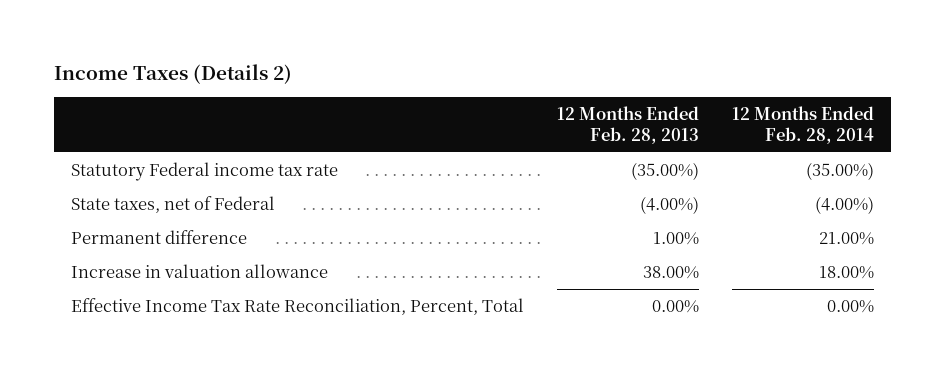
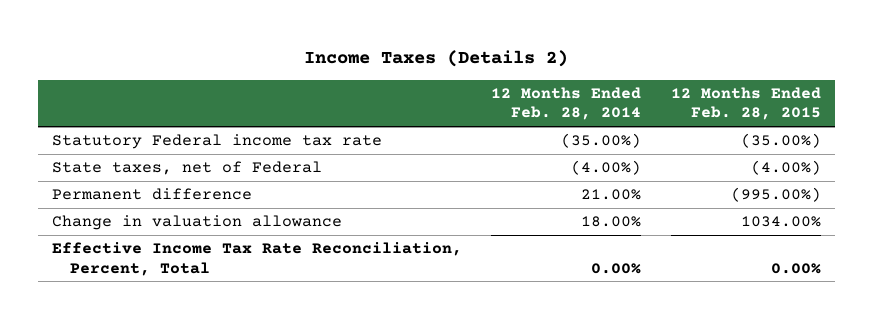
- | 12 Months Ended Feb. 28, 2013 | 12 Months Ended Feb. 28, 2014
+ | 12 Months Ended Feb. 28, 2014 | 12 Months Ended Feb. 28, 2015
- Increase in valuation allowance | 38.00% | 18.00%
+ Change in valuation allowance | 18.00% | 1034.00%

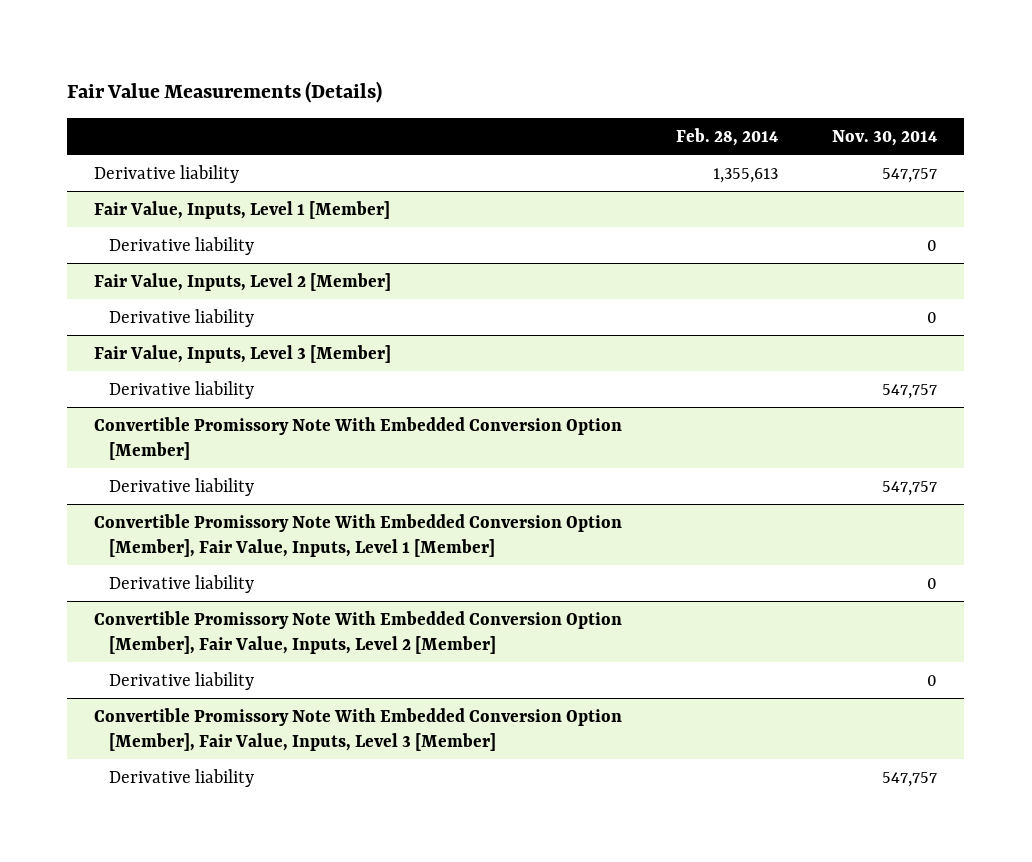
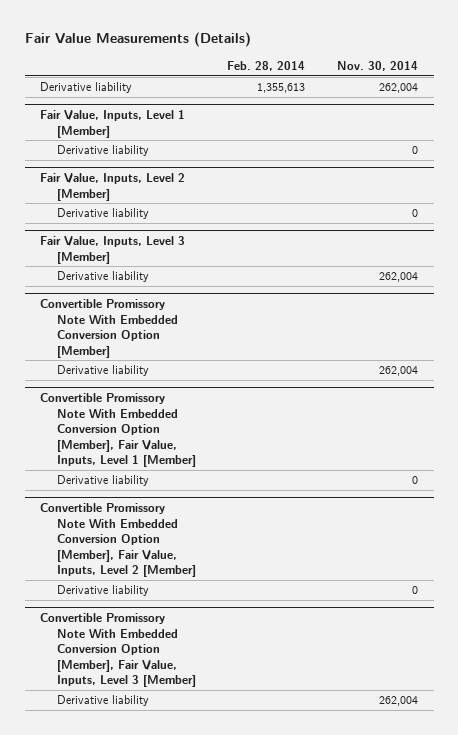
- Derivative liability | 1,355,613 | 547,757
+ Derivative liability | 1,355,613 | 262,004
@ Fair Value, Inputs, Level 3 [Member]
- Derivative liability | | 547,757
+ Derivative liability | | 262,004
@ Convertible Promissory Note With Embedded Conversion Option [Member]
- Derivative liability | | 547,757
+ Derivative liability | | 262,004
@ Convertible Promissory Note With Embedded Conversion Option [Member], Fair Value, Inputs, Level 3 [Member]
- Derivative liability | | 547,757
+ Derivative liability | | 262,004

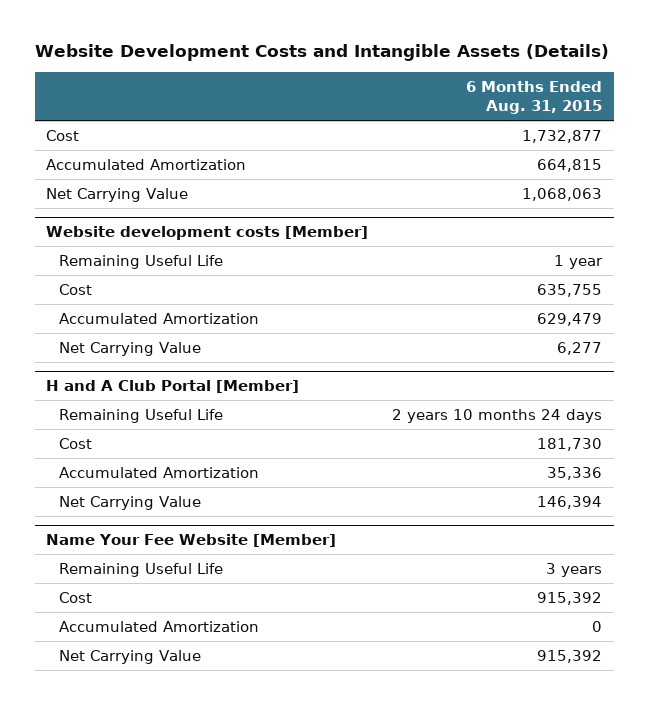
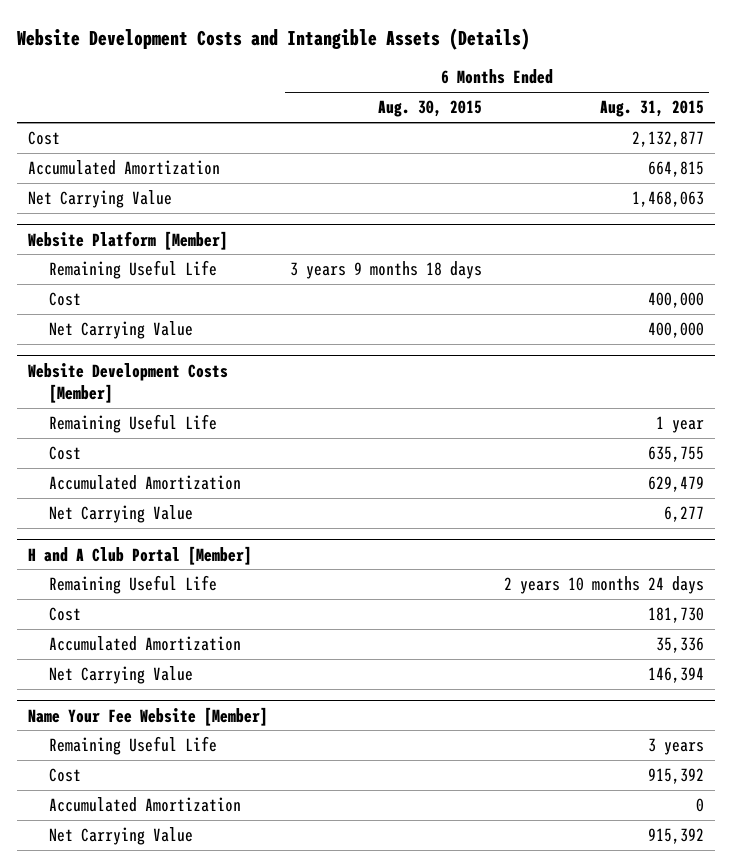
- | 6 Months Ended Aug. 31, 2015
+ | 6 Months Ended Aug. 30, 2015 | 6 Months Ended Aug. 31, 2015
- Cost | 1,732,877
+ Cost | | 2,132,877
- Net Carrying Value | 1,068,063
- Website development costs [Member]
+ Net Carrying Value | | 1,468,063
+ Website Platform [Member]
+ Remaining Useful Life | 3 years 9 months 18 days |
+ Cost | | 400,000
+ Net Carrying Value | | 400,000
+ Website Development Costs [Member]

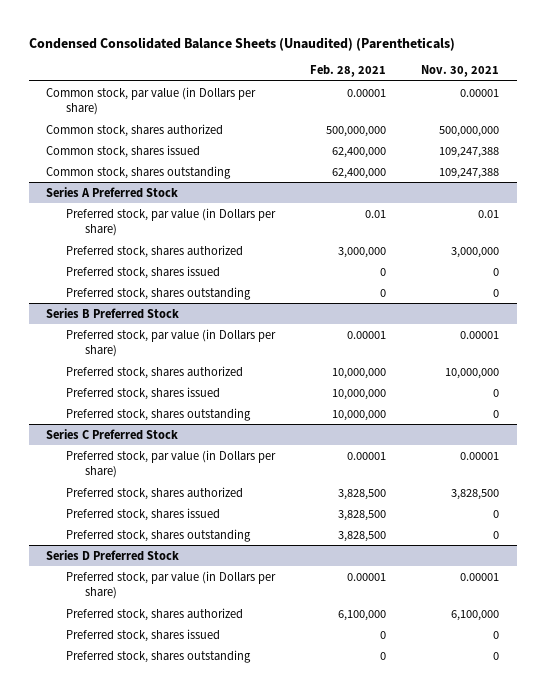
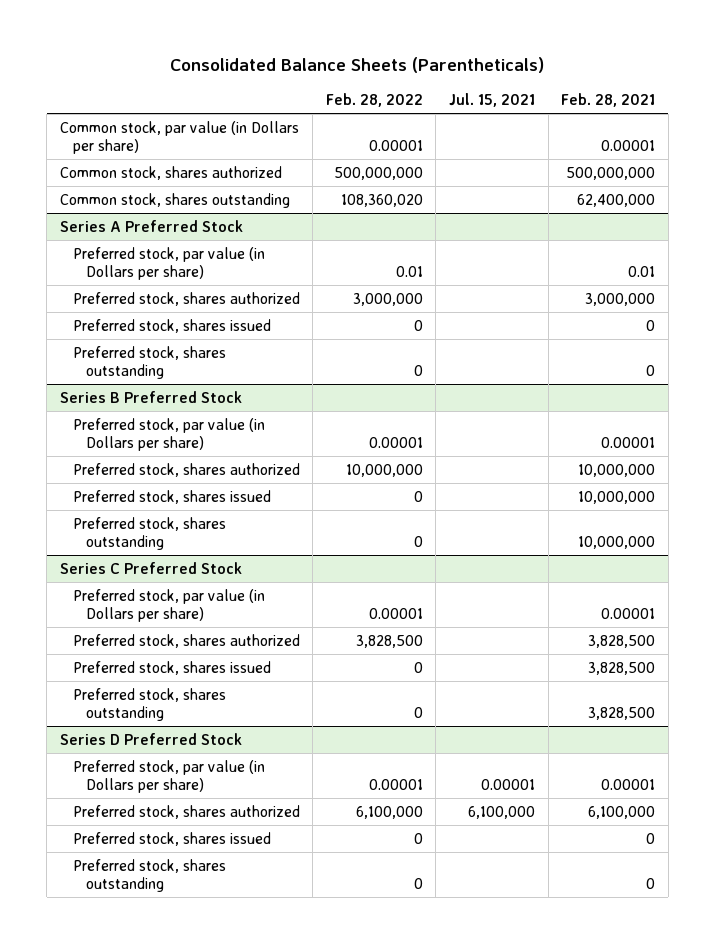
- Condensed Consolidated Balance Sheets (Unaudited) (Parentheticals)
+ Consolidated Balance Sheets (Parentheticals)
- | Feb. 28, 2021 | Nov. 30, 2021
+ | Feb. 28, 2022 | Jul. 15, 2021 | Feb. 28, 2021
- Common stock, shares issued | 62,400,000 | 109,247,388

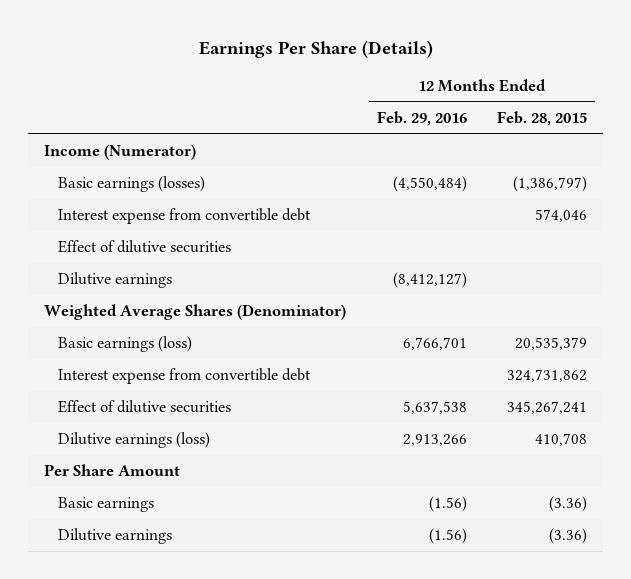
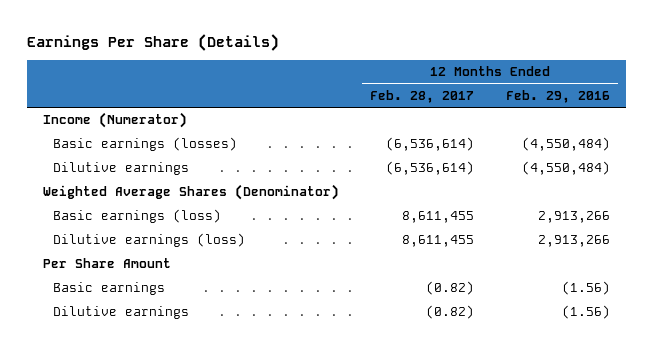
- | 12 Months Ended Feb. 29, 2016 | 12 Months Ended Feb. 28, 2015
+ | 12 Months Ended Feb. 28, 2017 | 12 Months Ended Feb. 29, 2016
- Interest expense from convertible debt | | 574,046
- Effect of dilutive securities
- Dilutive earnings | (8,412,127) |
+ Dilutive earnings | (6,536,614) | (4,550,484)
- Basic earnings (loss) | 6,766,701 | 20,535,379
- Interest expense from convertible debt | | 324,731,862
- Effect of dilutive securities | 5,637,538 | 345,267,241
+ Basic earnings (loss) | 8,611,455 | 2,913,266

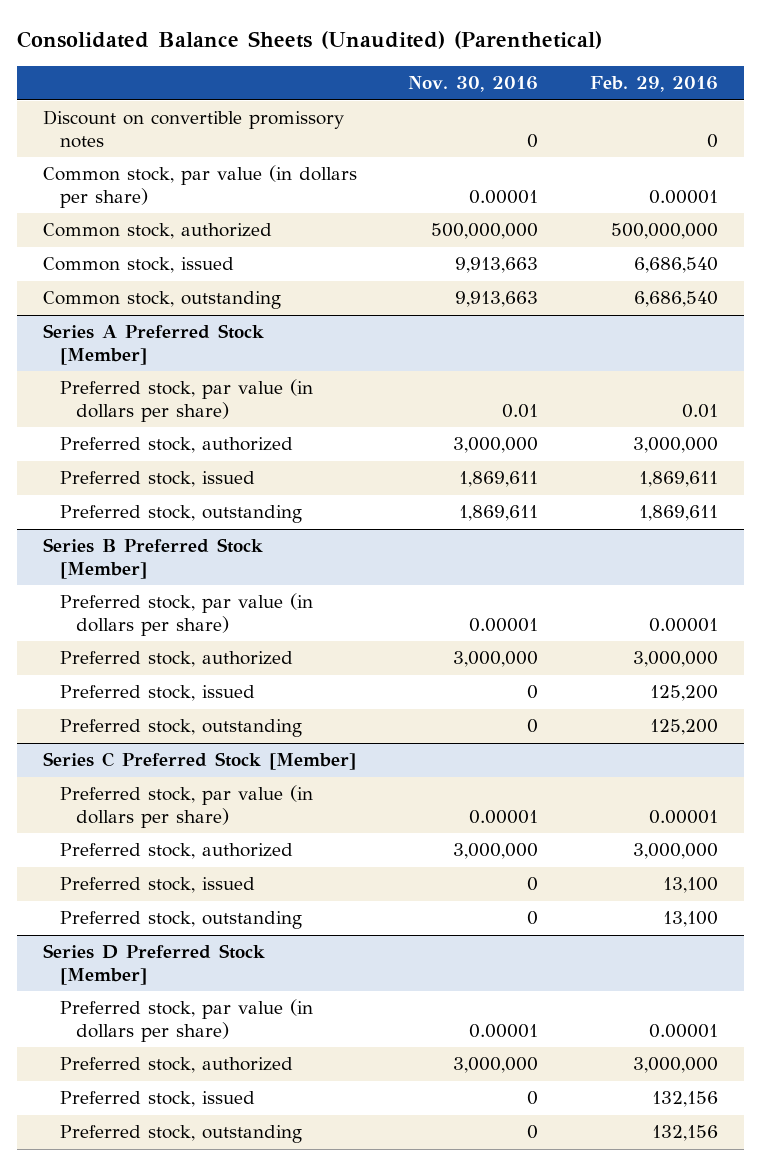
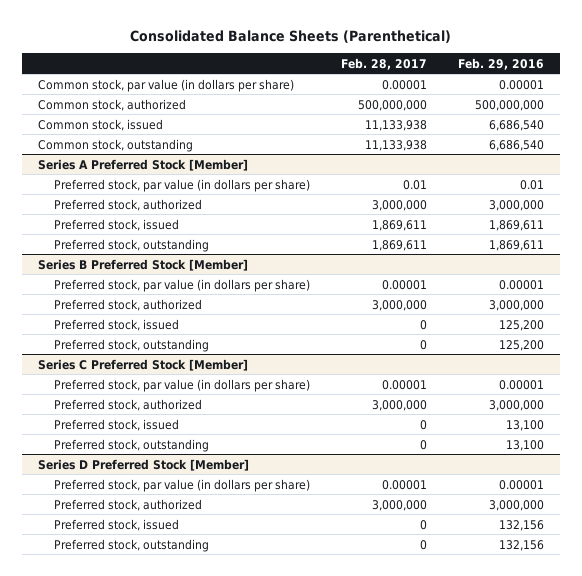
- Consolidated Balance Sheets (Unaudited) (Parenthetical)
+ Consolidated Balance Sheets (Parenthetical)
- | Nov. 30, 2016 | Feb. 29, 2016
+ | Feb. 28, 2017 | Feb. 29, 2016
- Discount on convertible promissory notes | 0 | 0

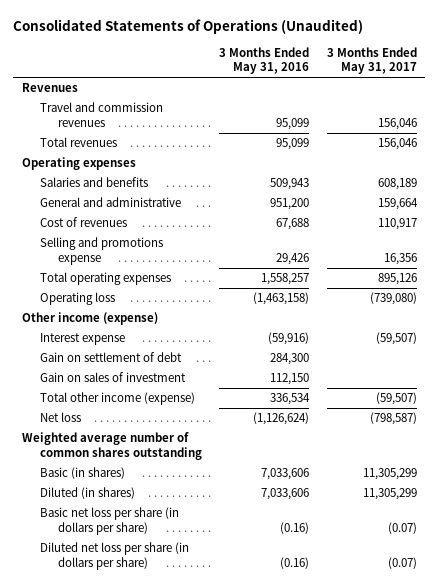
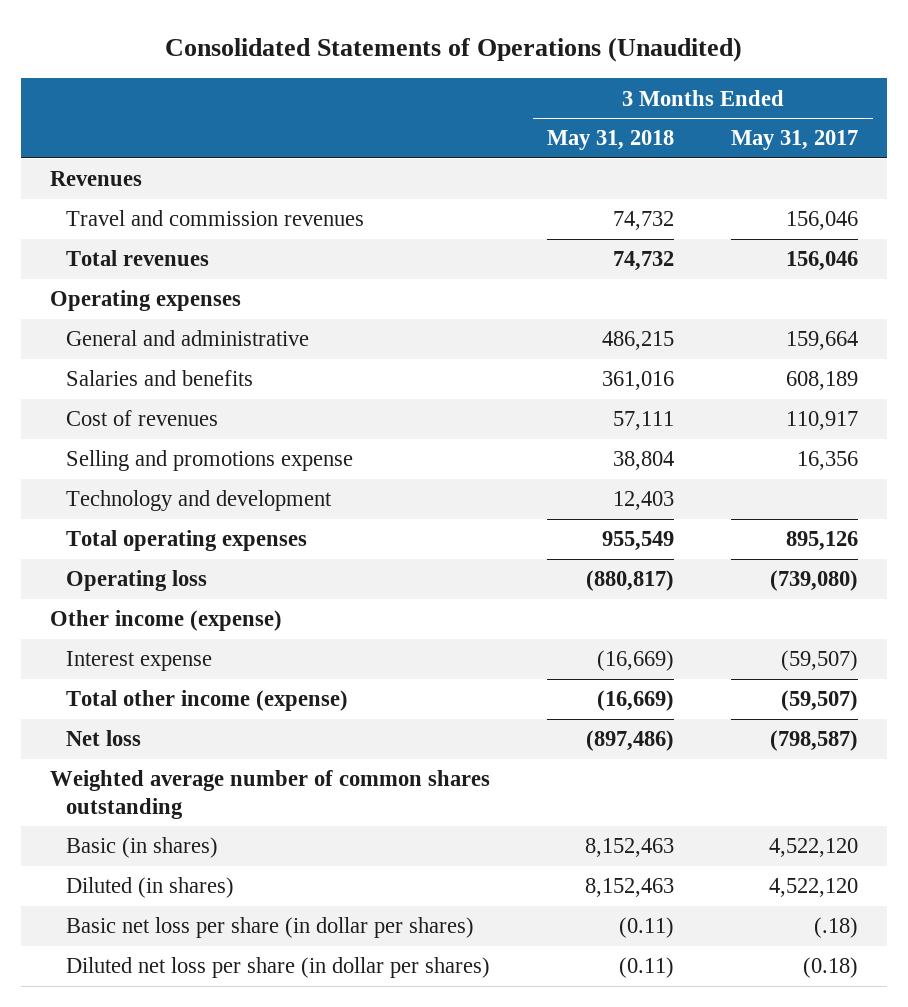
- | 3 Months Ended May 31, 2016 | 3 Months Ended May 31, 2017
+ | 3 Months Ended May 31, 2018 | 3 Months Ended May 31, 2017
moved down: Salaries and benefits | 361,016 | 608,189
+ Technology and development | 12,403 |
- Gain on settlement of debt | 284,300 |
- Gain on sales of investment | 112,150 |
- Basic (in shares) | 7,033,606 | 11,305,299
- Diluted (in shares) | 7,033,606 | 11,305,299
- Basic net loss per share (in dollars per share) | (0.16) | (0.07)
- Diluted net loss per share (in dollars per share) | (0.16) | (0.07)
+ Basic (in shares) | 8,152,463 | 4,522,120
+ Diluted (in shares) | 8,152,463 | 4,522,120
+ Basic net loss per share (in dollar per shares) | (0.11) | (.18)
+ Diluted net loss per share (in dollar per shares) | (0.11) | (0.18)

